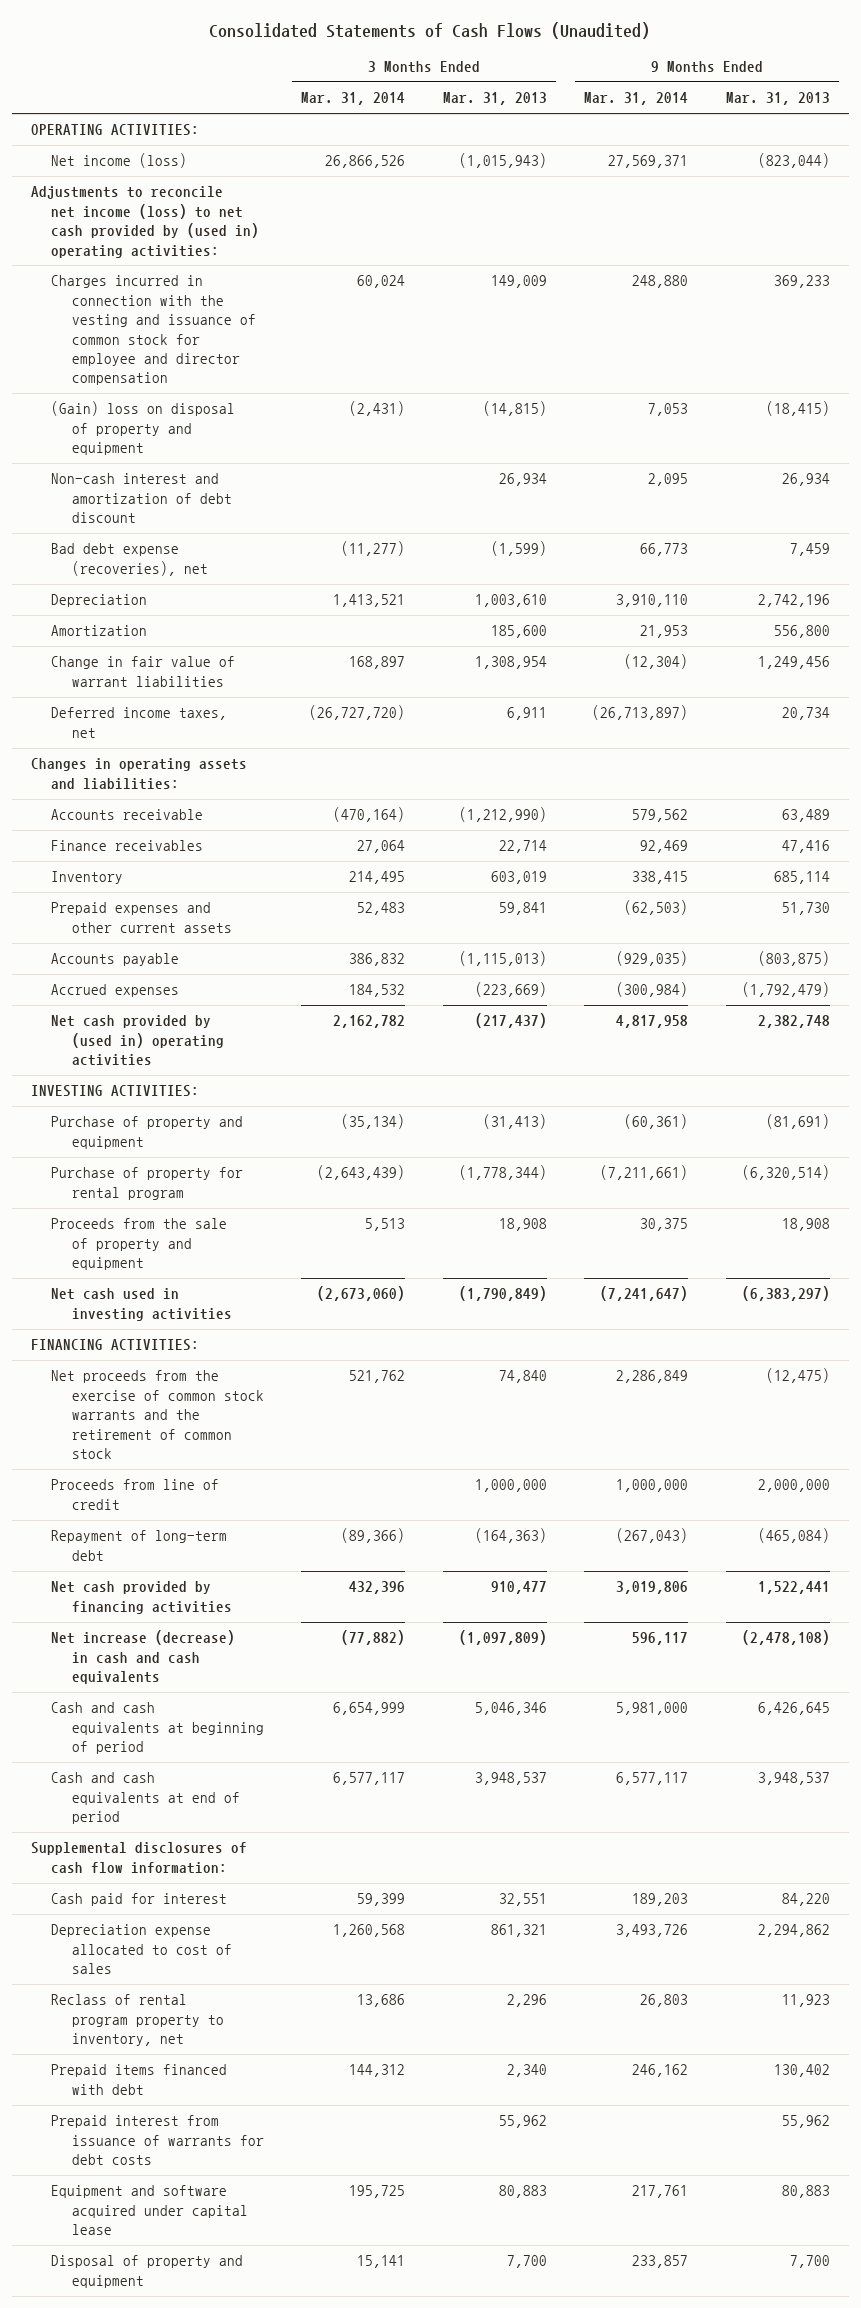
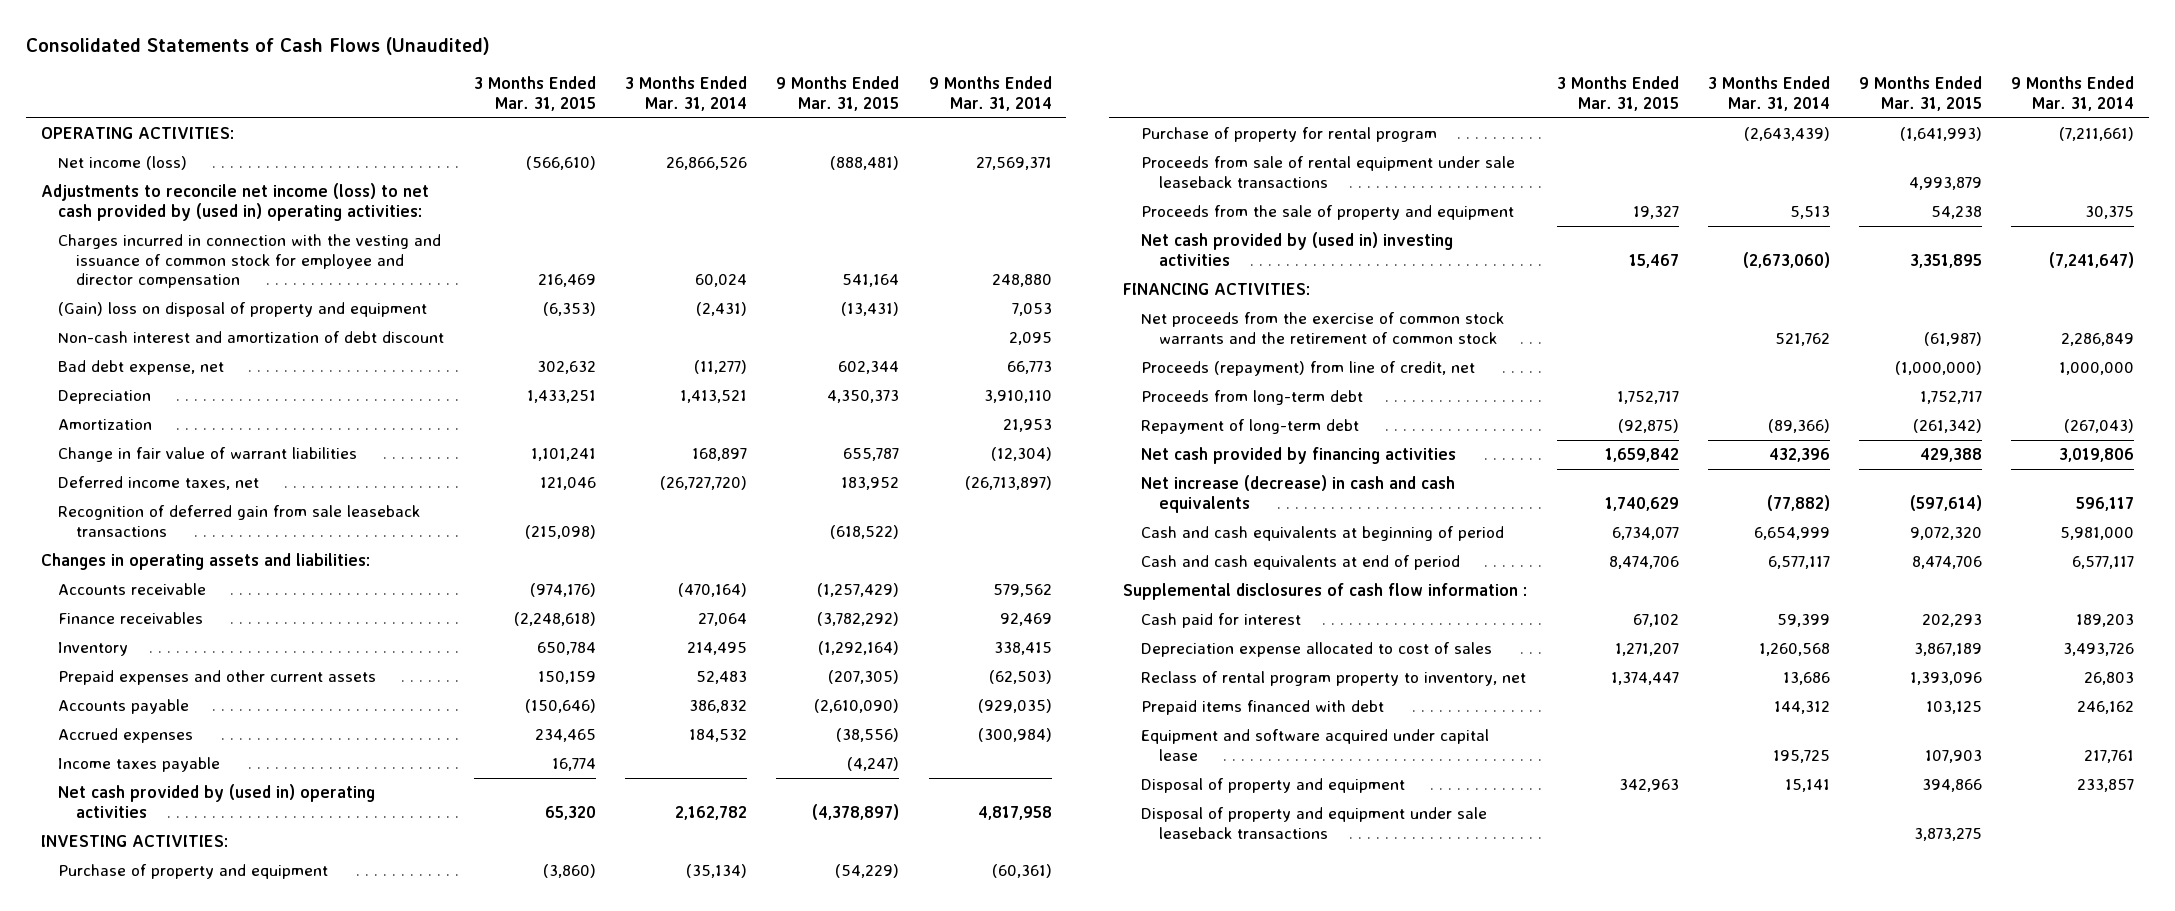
- | 3 Months Ended Mar. 31, 2014 | 3 Months Ended Mar. 31, 2013 | 9 Months Ended Mar. 31, 2014 | 9 Months Ended Mar. 31, 2013
+ | 3 Months Ended Mar. 31, 2015 | 3 Months Ended Mar. 31, 2014 | 9 Months Ended Mar. 31, 2015 | 9 Months Ended Mar. 31, 2014
- Bad debt expense (recoveries), net | (11,277) | (1,599) | 66,773 | 7,459
+ Bad debt expense, net | 302,632 | (11,277) | 602,344 | 66,773
+ Recognition of deferred gain from sale leaseback transactions | (215,098) | | (618,522) |
+ Income taxes payable | 16,774 | | (4,247) |
+ Proceeds from sale of rental equipment under sale leaseback transactions | | | 4,993,879 |
- Net cash used in investing activities | (2,673,060) | (1,790,849) | (7,241,647) | (6,383,297)
+ Net cash provided by (used in) investing activities | 15,467 | (2,673,060) | 3,351,895 | (7,241,647)
- Proceeds from line of credit | | 1,000,000 | 1,000,000 | 2,000,000
+ Proceeds (repayment) from line of credit, net | | | (1,000,000) | 1,000,000
+ Proceeds from long-term debt | 1,752,717 | | 1,752,717 |
- Supplemental disclosures of cash flow information:
+ Supplemental disclosures of cash flow information :
- Prepaid interest from issuance of warrants for debt costs | | 55,962 | | 55,962
+ Disposal of property and equipment under sale leaseback transactions | | | 3,873,275 |

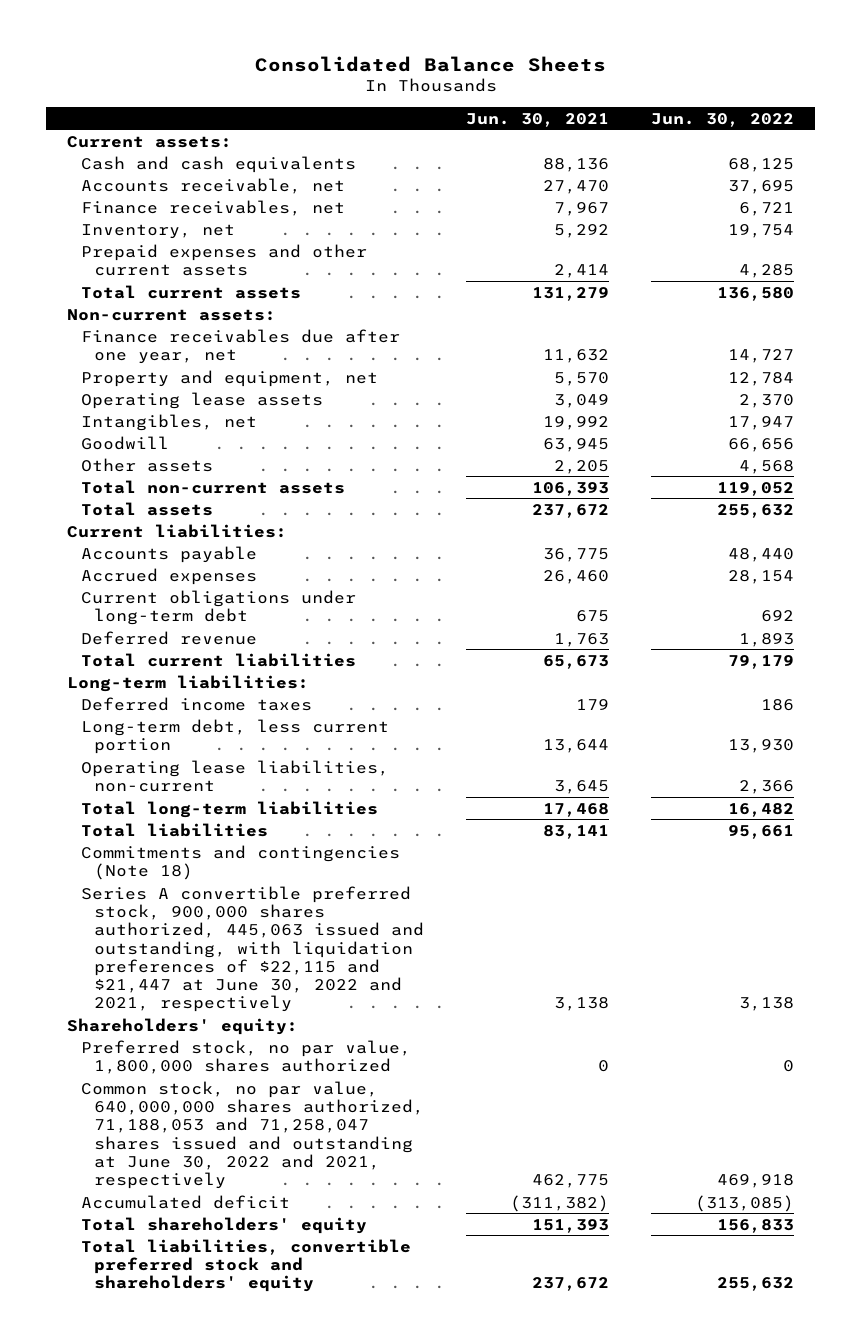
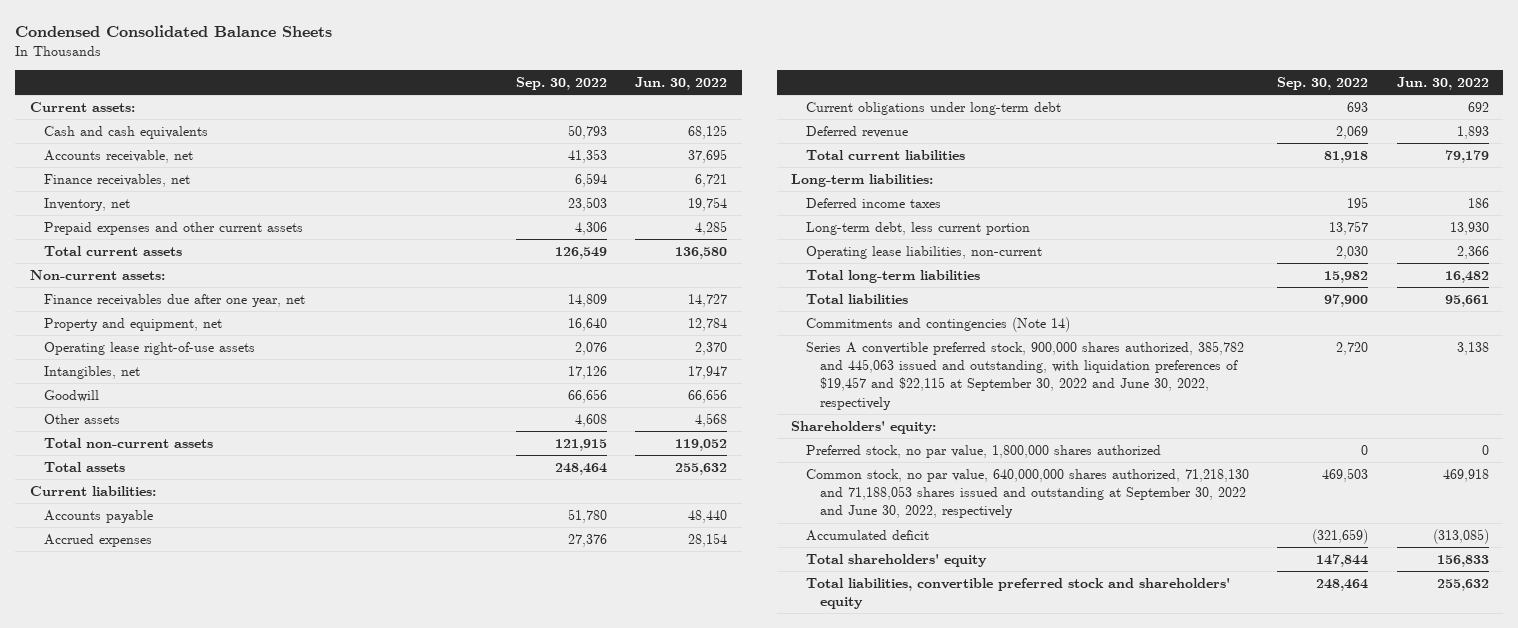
- Consolidated Balance Sheets
+ Condensed Consolidated Balance Sheets
- | Jun. 30, 2021 | Jun. 30, 2022
+ | Sep. 30, 2022 | Jun. 30, 2022
- Operating lease assets | 3,049 | 2,370
+ Operating lease right-of-use assets | 2,076 | 2,370
- Commitments and contingencies (Note 18)
- Series A convertible preferred stock, 900,000 shares authorized, 445,063 issued and outstanding, with liquidation preferences of $22,115 and $21,447 at June 30, 2022 and 2021, respectively | 3,138 | 3,138
+ Commitments and contingencies (Note 14)
+ Series A convertible preferred stock, 900,000 shares authorized, 385,782 and 445,063 issued and outstanding, with liquidation preferences of $19,457 and $22,115 at September 30, 2022 and June 30, 2022, respectively | 2,720 | 3,138
- Common stock, no par value, 640,000,000 shares authorized, 71,188,053 and 71,258,047 shares issued and outstanding at June 30, 2022 and 2021, respectively | 462,775 | 469,918
+ Common stock, no par value, 640,000,000 shares authorized, 71,218,130 and 71,188,053 shares issued and outstanding at September 30, 2022 and June 30, 2022, respectively | 469,503 | 469,918

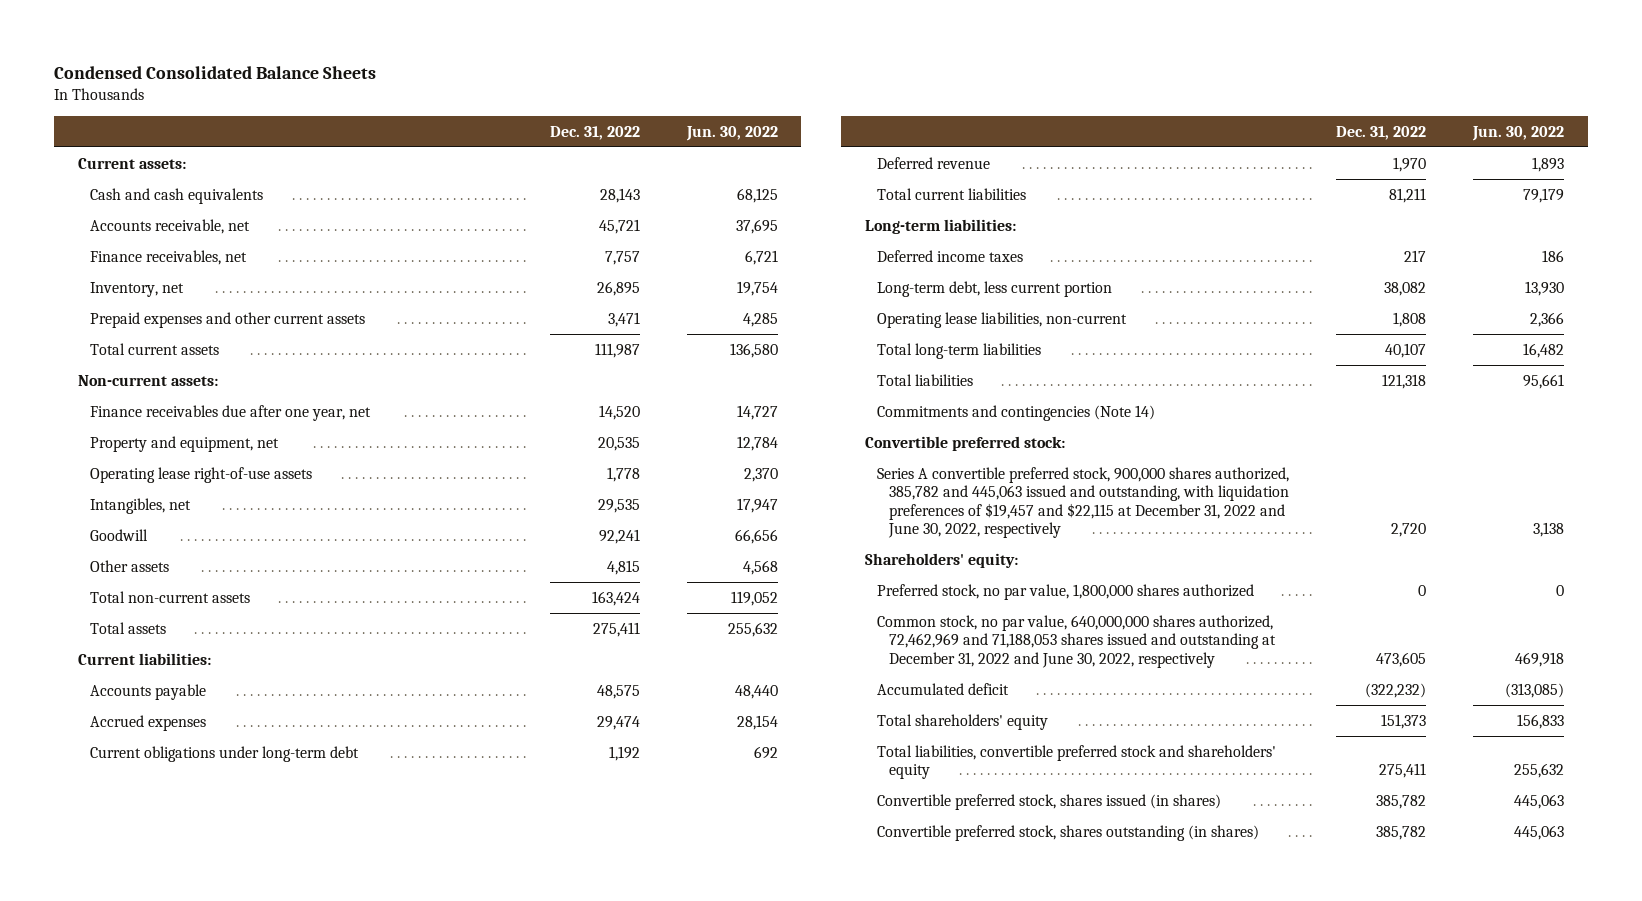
- | Sep. 30, 2022 | Jun. 30, 2022
+ | Dec. 31, 2022 | Jun. 30, 2022
- Series A convertible preferred stock, 900,000 shares authorized, 385,782 and 445,063 issued and outstanding, with liquidation preferences of $19,457 and $22,115 at September 30, 2022 and June 30, 2022, respectively | 2,720 | 3,138
+ Convertible preferred stock:
+ Series A convertible preferred stock, 900,000 shares authorized, 385,782 and 445,063 issued and outstanding, with liquidation preferences of $19,457 and $22,115 at December 31, 2022 and June 30, 2022, respectively | 2,720 | 3,138
- Common stock, no par value, 640,000,000 shares authorized, 71,218,130 and 71,188,053 shares issued and outstanding at September 30, 2022 and June 30, 2022, respectively | 469,503 | 469,918
+ Common stock, no par value, 640,000,000 shares authorized, 72,462,969 and 71,188,053 shares issued and outstanding at December 31, 2022 and June 30, 2022, respectively | 473,605 | 469,918
+ Convertible preferred stock, shares issued (in shares) | 385,782 | 445,063
+ Convertible preferred stock, shares outstanding (in shares) | 385,782 | 445,063

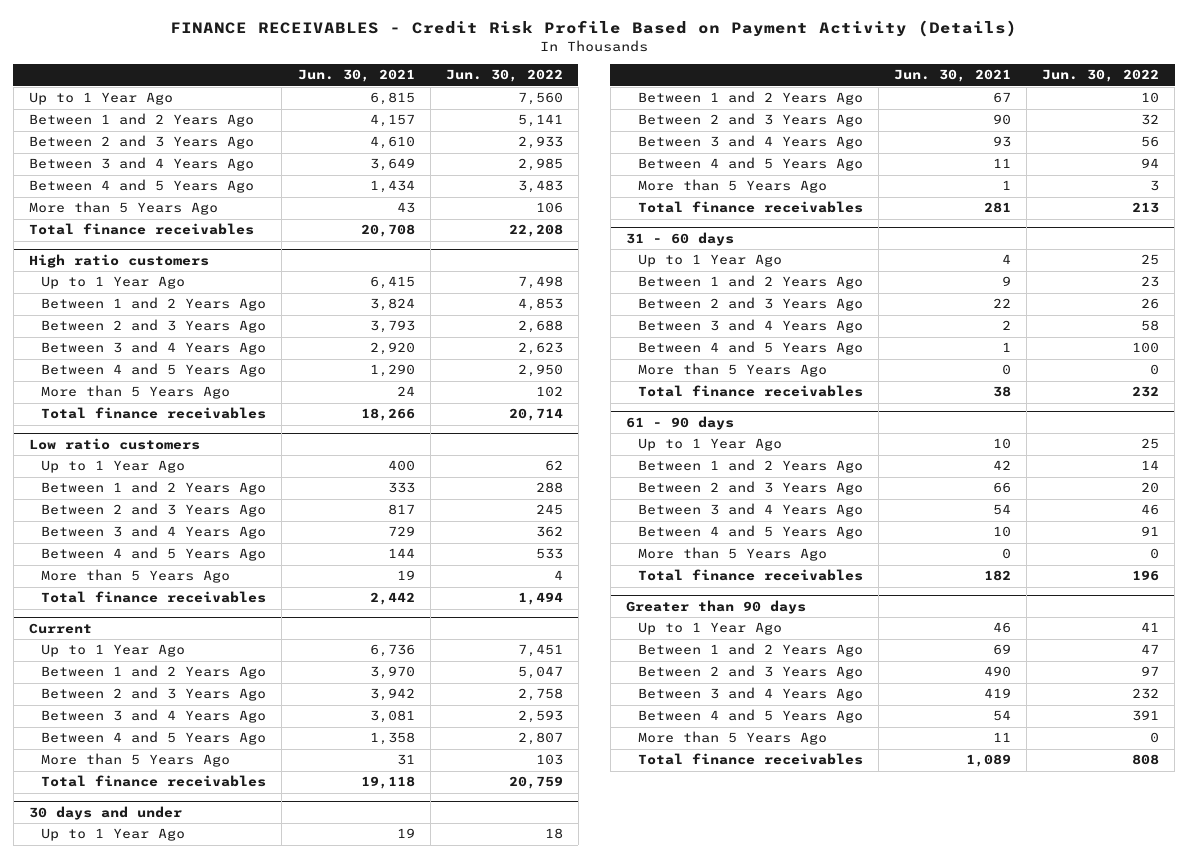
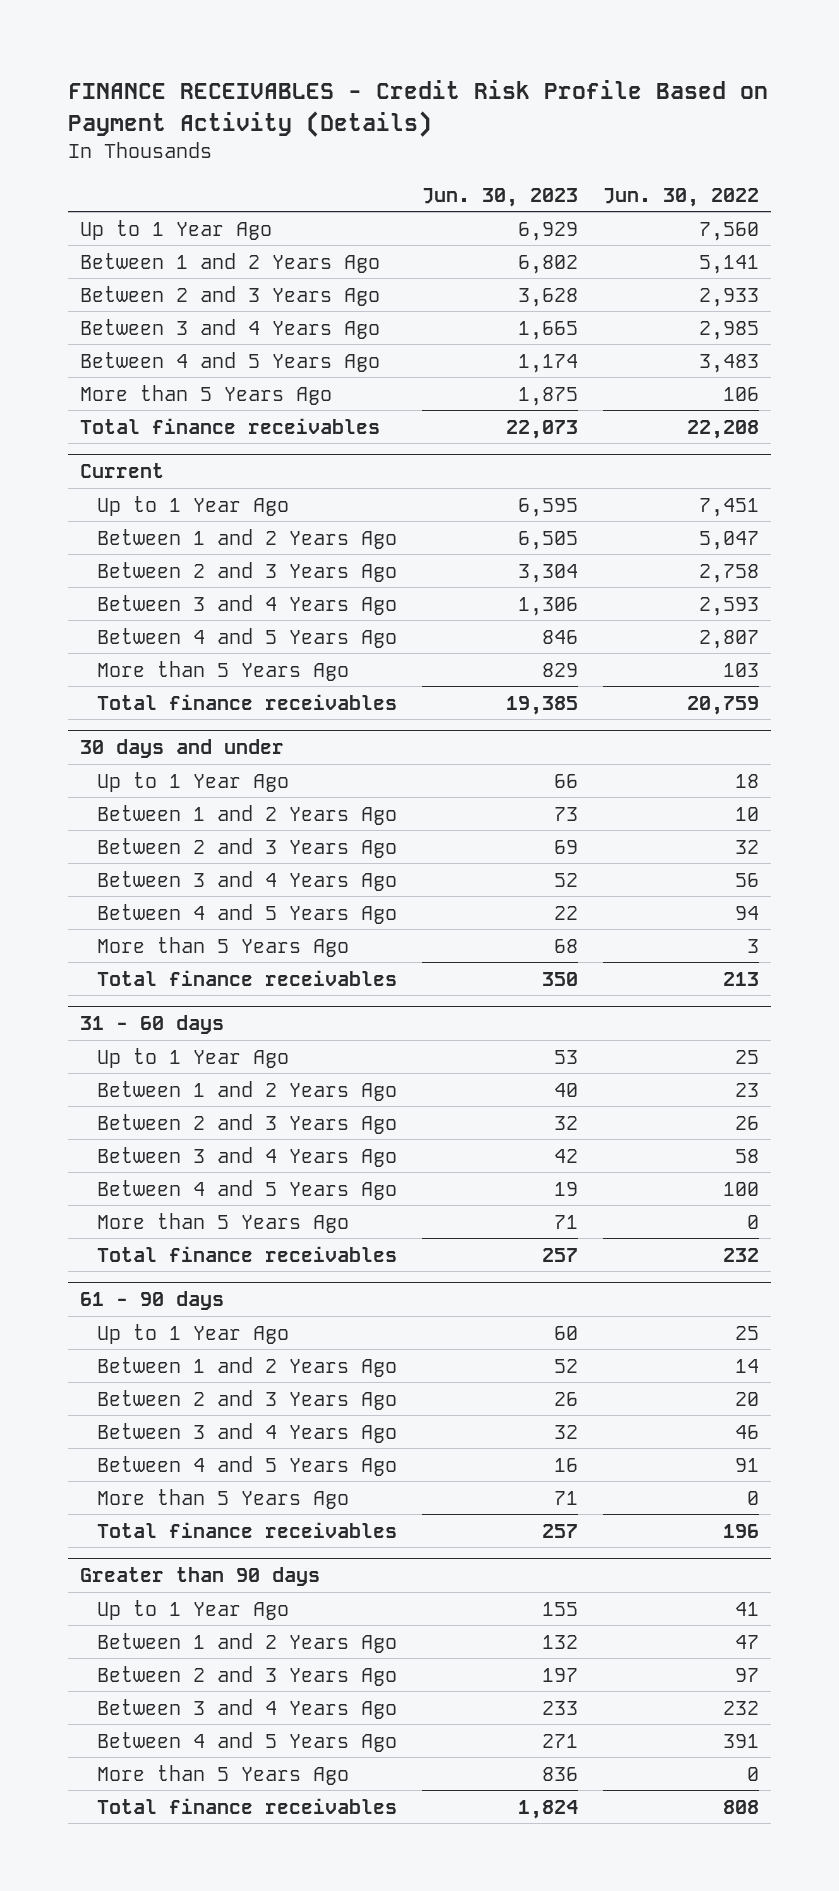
- | Jun. 30, 2021 | Jun. 30, 2022
+ | Jun. 30, 2023 | Jun. 30, 2022
- High ratio customers
- Up to 1 Year Ago | 6,415 | 7,498
- Between 1 and 2 Years Ago | 3,824 | 4,853
- Between 2 and 3 Years Ago | 3,793 | 2,688
- Between 3 and 4 Years Ago | 2,920 | 2,623
- Between 4 and 5 Years Ago | 1,290 | 2,950
- More than 5 Years Ago | 24 | 102
- Total finance receivables | 18,266 | 20,714
- Low ratio customers
- Up to 1 Year Ago | 400 | 62
- Between 1 and 2 Years Ago | 333 | 288
- Between 2 and 3 Years Ago | 817 | 245
- Between 3 and 4 Years Ago | 729 | 362
- Between 4 and 5 Years Ago | 144 | 533
- More than 5 Years Ago | 19 | 4
- Total finance receivables | 2,442 | 1,494

